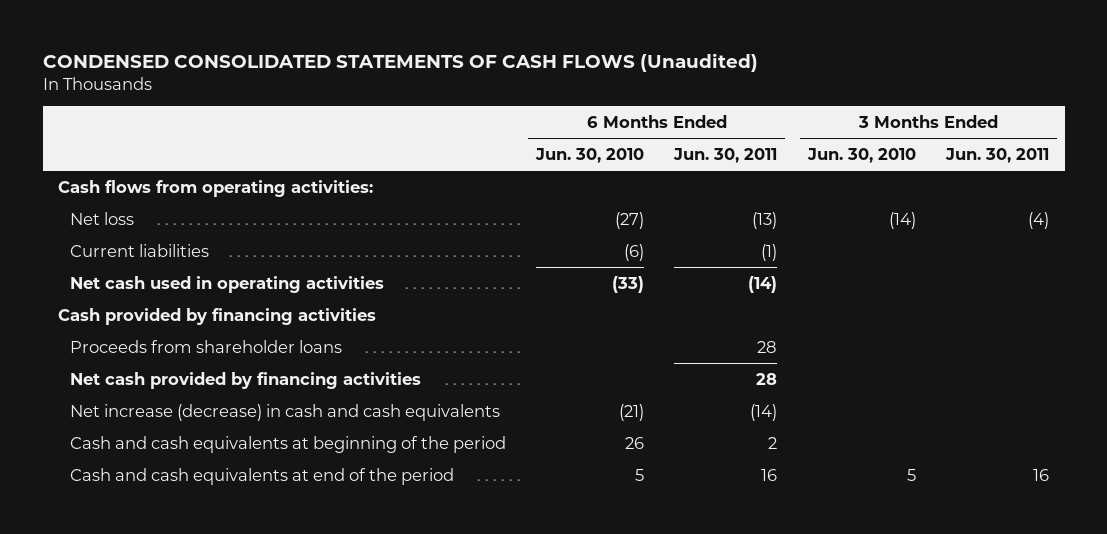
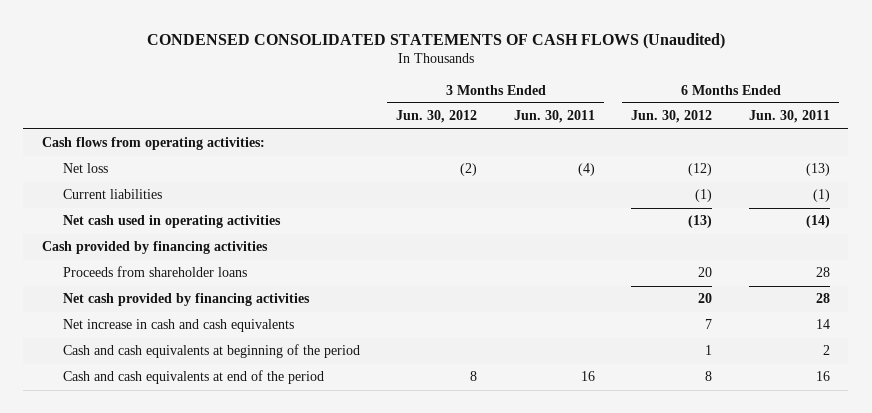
- | 6 Months Ended Jun. 30, 2010 | 6 Months Ended Jun. 30, 2011 | 3 Months Ended Jun. 30, 2010 | 3 Months Ended Jun. 30, 2011
+ | 3 Months Ended Jun. 30, 2012 | 3 Months Ended Jun. 30, 2011 | 6 Months Ended Jun. 30, 2012 | 6 Months Ended Jun. 30, 2011
- Net increase (decrease) in cash and cash equivalents | (21) | (14) | |
+ Net increase in cash and cash equivalents | | | 7 | 14

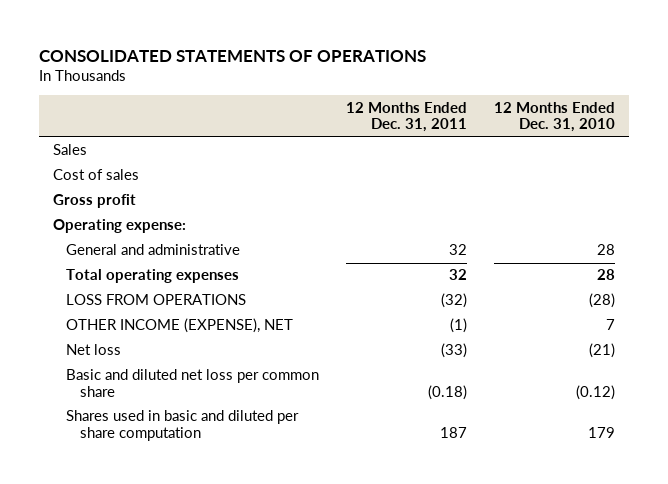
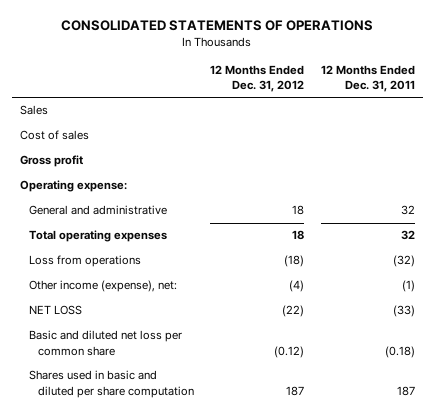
- | 12 Months Ended Dec. 31, 2011 | 12 Months Ended Dec. 31, 2010
+ | 12 Months Ended Dec. 31, 2012 | 12 Months Ended Dec. 31, 2011
- LOSS FROM OPERATIONS | (32) | (28)
- OTHER INCOME (EXPENSE), NET | (1) | 7
- Net loss | (33) | (21)
+ Loss from operations | (18) | (32)
+ Other income (expense), net: | (4) | (1)
+ NET LOSS | (22) | (33)

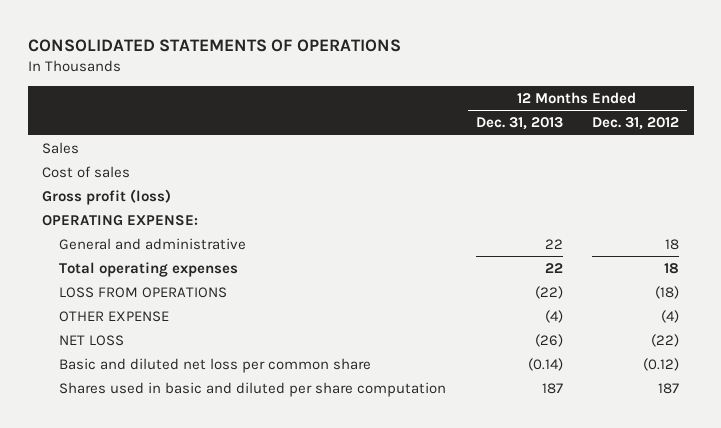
- | 12 Months Ended Dec. 31, 2012 | 12 Months Ended Dec. 31, 2011
+ | 12 Months Ended Dec. 31, 2013 | 12 Months Ended Dec. 31, 2012
- Gross profit
- Operating expense:
+ Gross profit (loss)
+ OPERATING EXPENSE:
- Loss from operations | (18) | (32)
- Other income (expense), net: | (4) | (1)
+ LOSS FROM OPERATIONS | (22) | (18)
+ OTHER EXPENSE | (4) | (4)

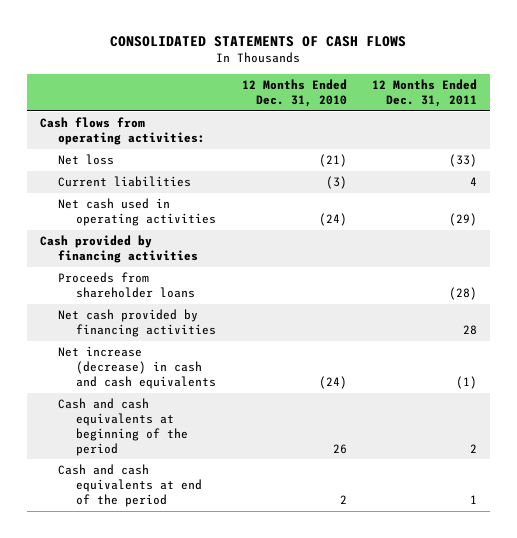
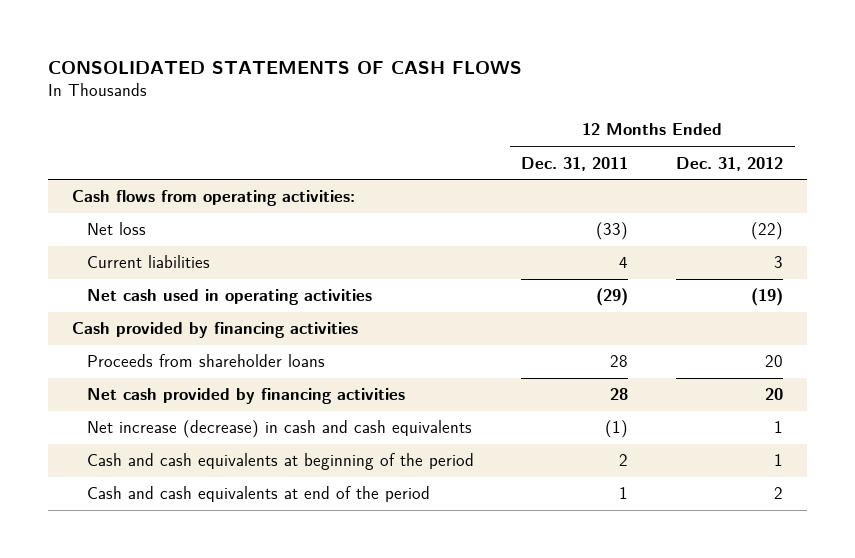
- | 12 Months Ended Dec. 31, 2010 | 12 Months Ended Dec. 31, 2011
+ | 12 Months Ended Dec. 31, 2011 | 12 Months Ended Dec. 31, 2012
- Proceeds from shareholder loans | | (28)
+ Proceeds from shareholder loans | 28 | 20

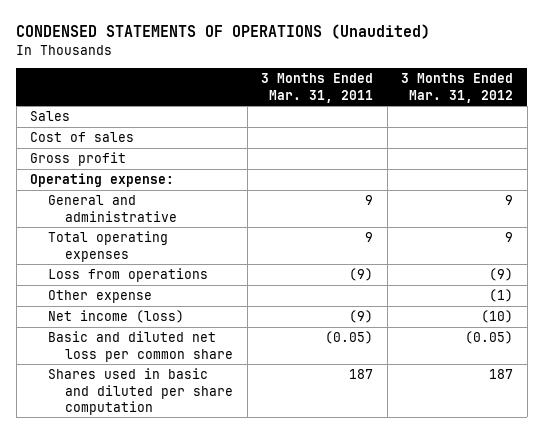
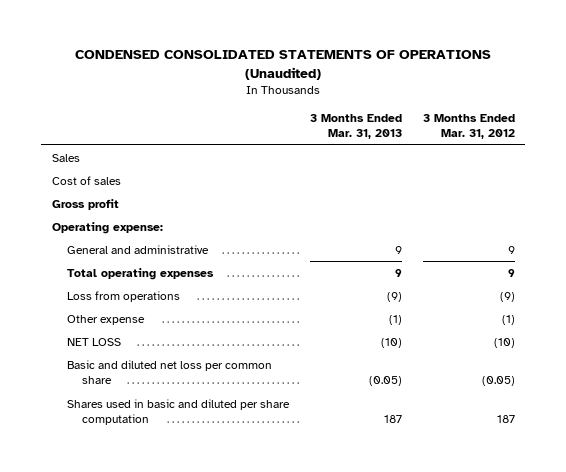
- CONDENSED STATEMENTS OF OPERATIONS (Unaudited)
+ CONDENSED CONSOLIDATED STATEMENTS OF OPERATIONS (Unaudited)
- | 3 Months Ended Mar. 31, 2011 | 3 Months Ended Mar. 31, 2012
+ | 3 Months Ended Mar. 31, 2013 | 3 Months Ended Mar. 31, 2012
- Net income (loss) | (9) | (10)
+ NET LOSS | (10) | (10)

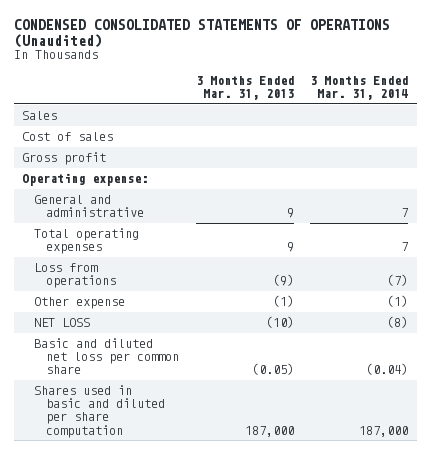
- | 3 Months Ended Mar. 31, 2013 | 3 Months Ended Mar. 31, 2012
+ | 3 Months Ended Mar. 31, 2013 | 3 Months Ended Mar. 31, 2014
- Shares used in basic and diluted per share computation | 187 | 187
+ Shares used in basic and diluted per share computation | 187,000 | 187,000

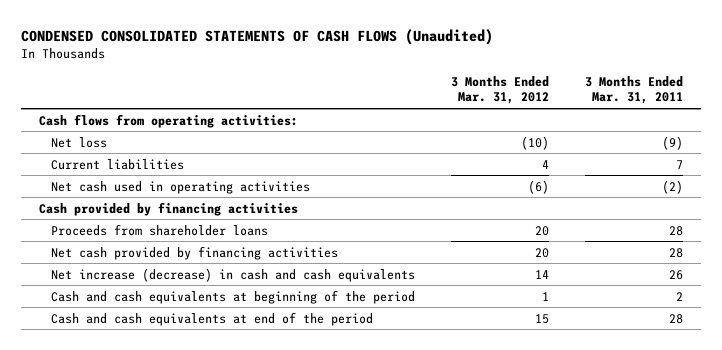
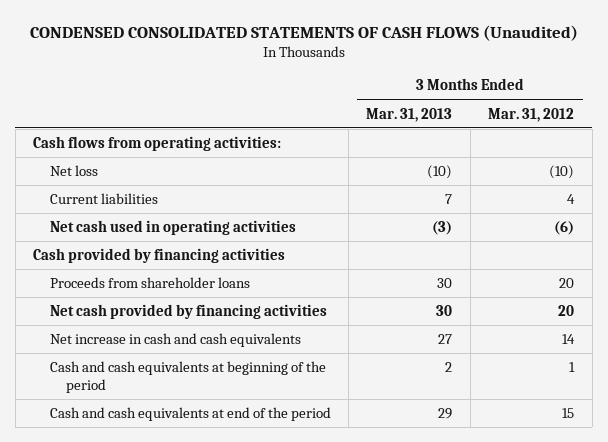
- | 3 Months Ended Mar. 31, 2012 | 3 Months Ended Mar. 31, 2011
+ | 3 Months Ended Mar. 31, 2013 | 3 Months Ended Mar. 31, 2012
- Net increase (decrease) in cash and cash equivalents | 14 | 26
+ Net increase in cash and cash equivalents | 27 | 14

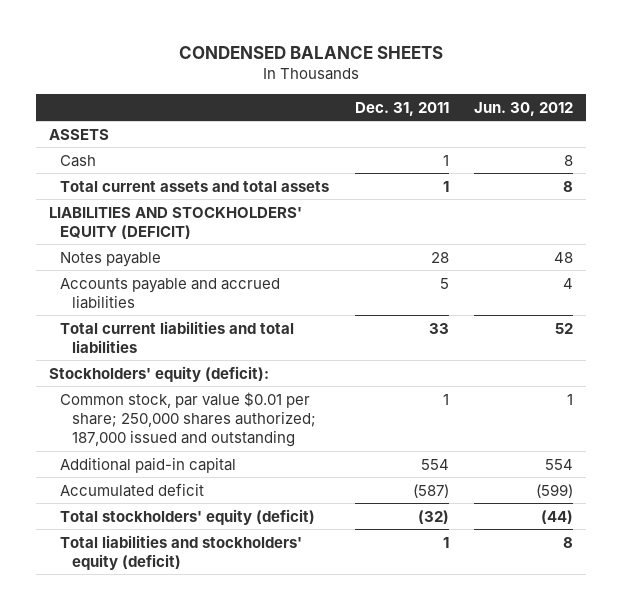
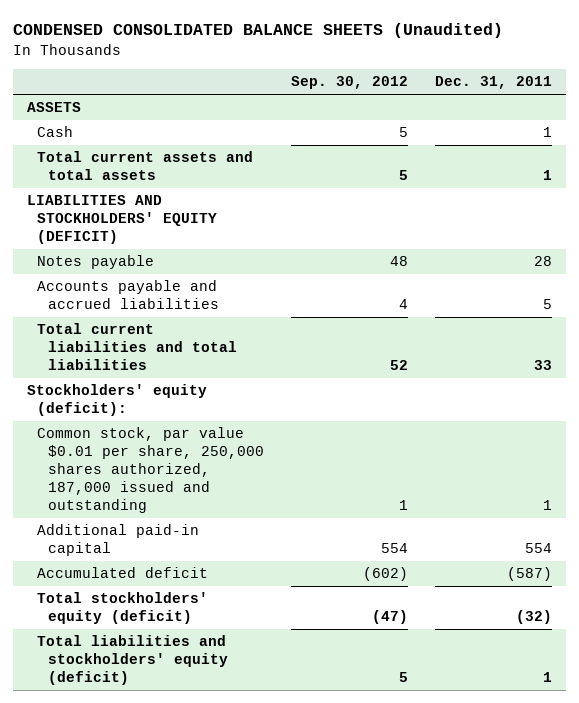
- CONDENSED BALANCE SHEETS
+ CONDENSED CONSOLIDATED BALANCE SHEETS (Unaudited)
- | Dec. 31, 2011 | Jun. 30, 2012
+ | Sep. 30, 2012 | Dec. 31, 2011
- Common stock, par value $0.01 per share; 250,000 shares authorized; 187,000 issued and outstanding | 1 | 1
+ Common stock, par value $0.01 per share, 250,000 shares authorized, 187,000 issued and outstanding | 1 | 1

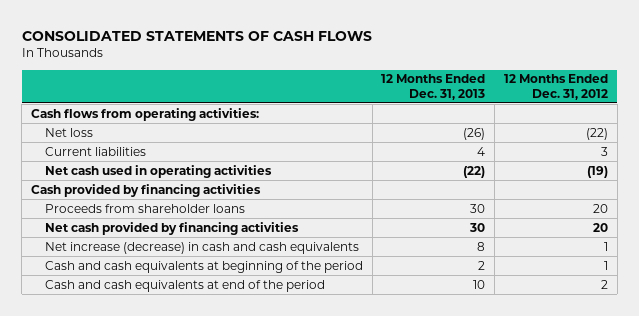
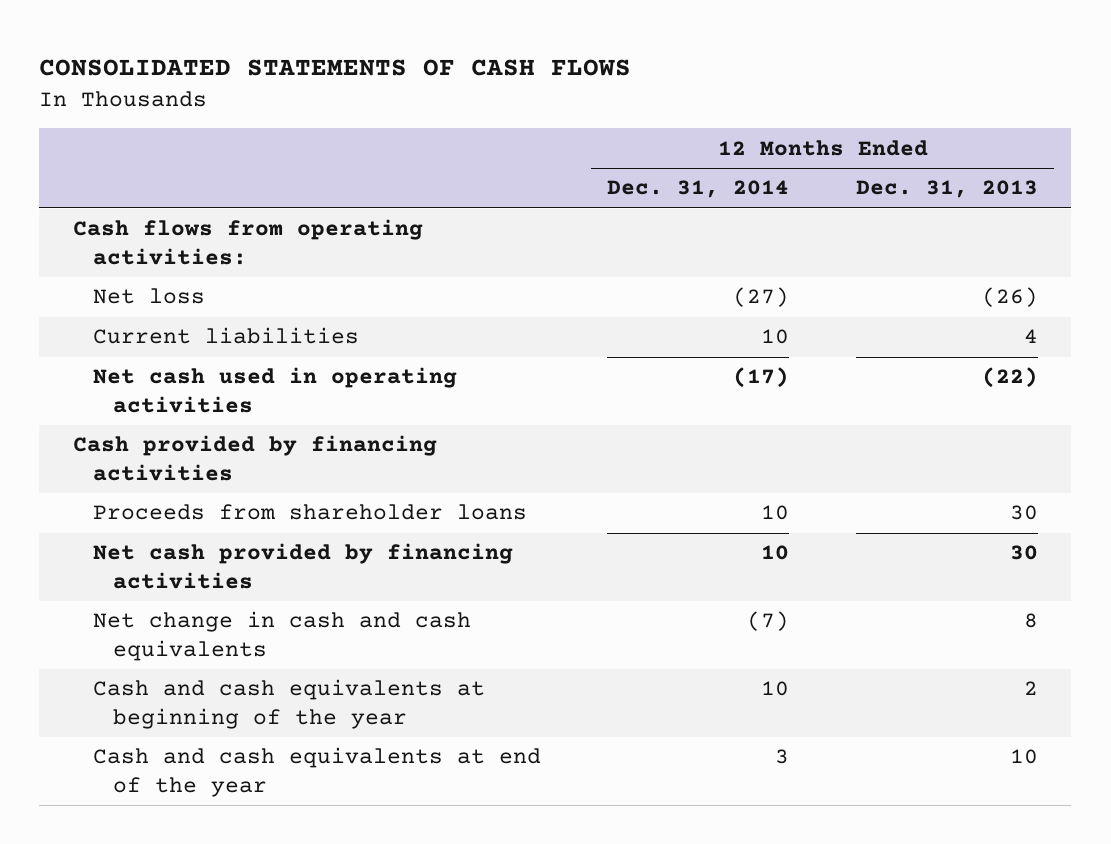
- | 12 Months Ended Dec. 31, 2013 | 12 Months Ended Dec. 31, 2012
+ | 12 Months Ended Dec. 31, 2014 | 12 Months Ended Dec. 31, 2013
- Net increase (decrease) in cash and cash equivalents | 8 | 1
- Cash and cash equivalents at beginning of the period | 2 | 1
- Cash and cash equivalents at end of the period | 10 | 2
+ Net change in cash and cash equivalents | (7) | 8
+ Cash and cash equivalents at beginning of the year | 10 | 2
+ Cash and cash equivalents at end of the year | 3 | 10

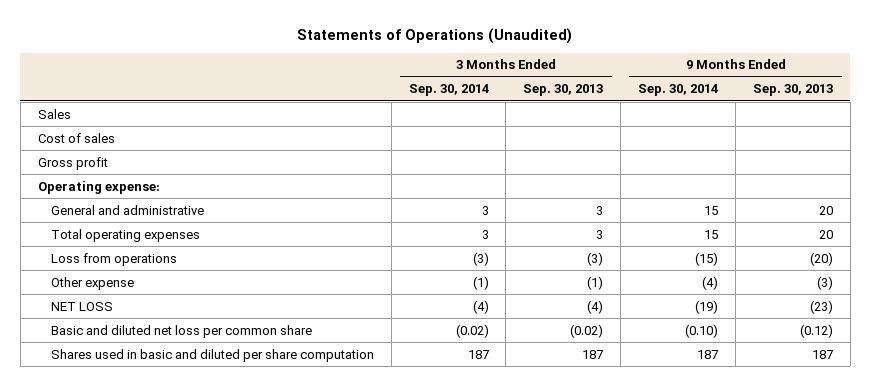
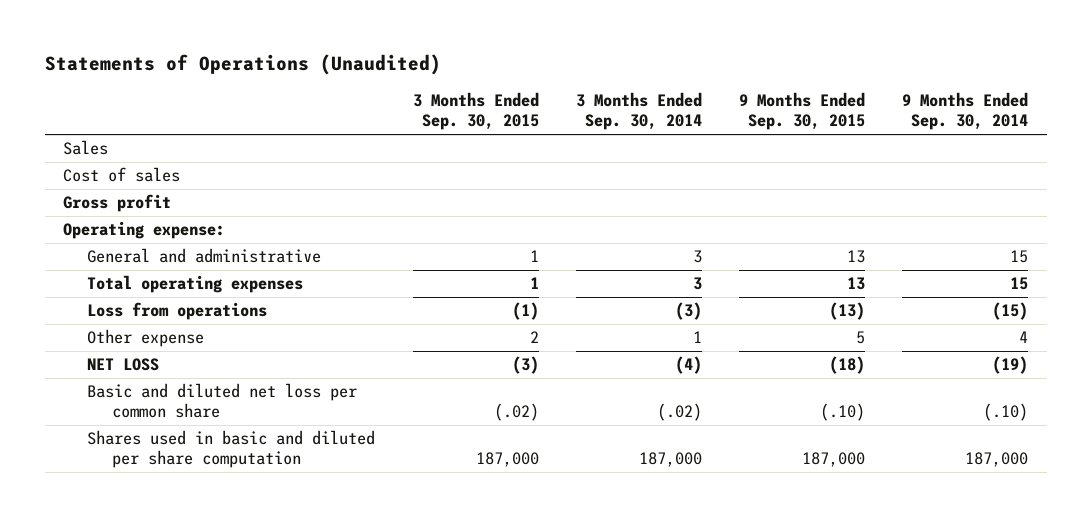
- | 3 Months Ended Sep. 30, 2014 | 3 Months Ended Sep. 30, 2013 | 9 Months Ended Sep. 30, 2014 | 9 Months Ended Sep. 30, 2013
+ | 3 Months Ended Sep. 30, 2015 | 3 Months Ended Sep. 30, 2014 | 9 Months Ended Sep. 30, 2015 | 9 Months Ended Sep. 30, 2014
- Other expense | (1) | (1) | (4) | (3)
+ Other expense | 2 | 1 | 5 | 4
- Basic and diluted net loss per common share | (0.02) | (0.02) | (0.10) | (0.12)
- Shares used in basic and diluted per share computation | 187 | 187 | 187 | 187
+ Basic and diluted net loss per common share | (.02) | (.02) | (.10) | (.10)
+ Shares used in basic and diluted per share computation | 187,000 | 187,000 | 187,000 | 187,000

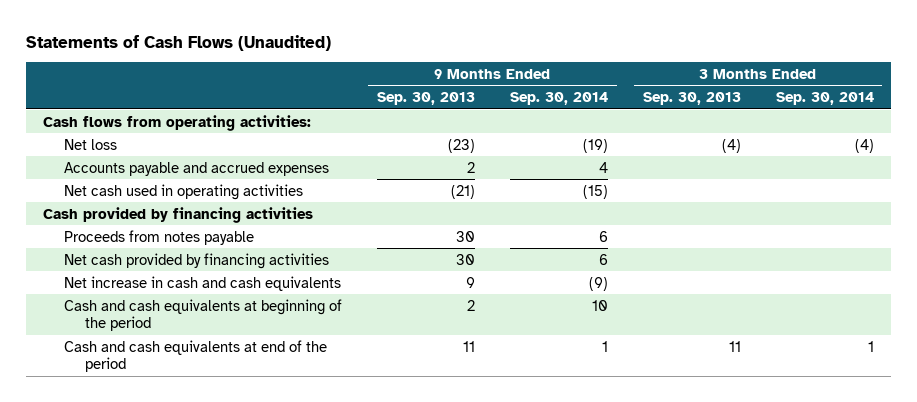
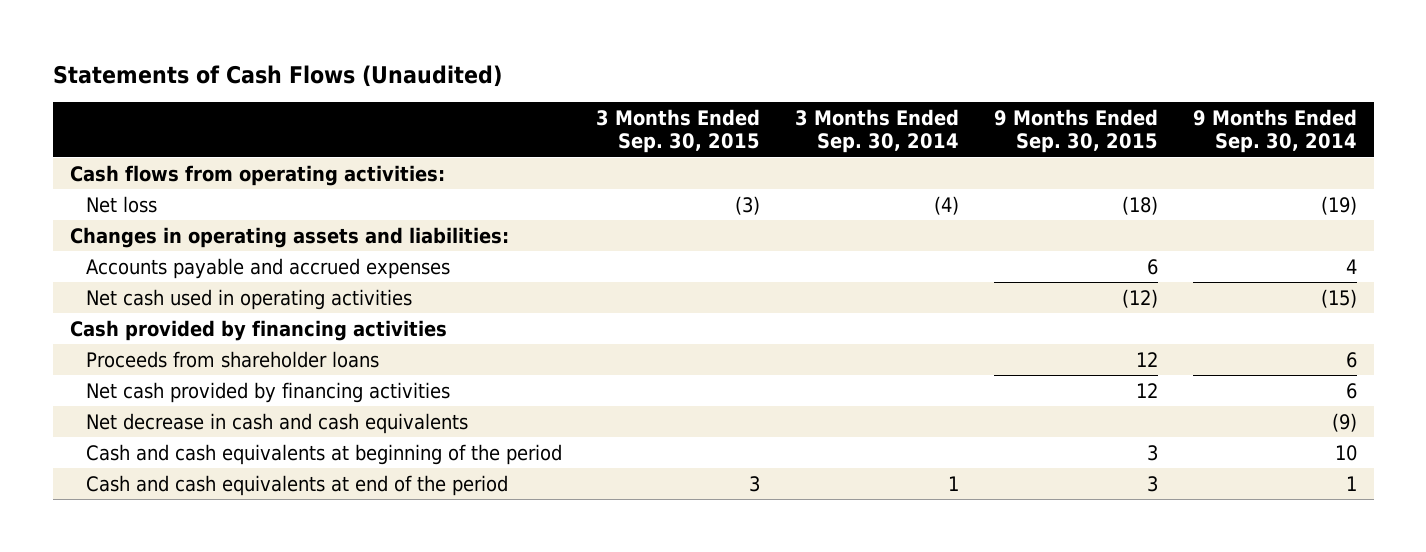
- | 9 Months Ended Sep. 30, 2013 | 9 Months Ended Sep. 30, 2014 | 3 Months Ended Sep. 30, 2013 | 3 Months Ended Sep. 30, 2014
+ | 3 Months Ended Sep. 30, 2015 | 3 Months Ended Sep. 30, 2014 | 9 Months Ended Sep. 30, 2015 | 9 Months Ended Sep. 30, 2014
+ Changes in operating assets and liabilities:
- Proceeds from notes payable | 30 | 6 | |
+ Proceeds from shareholder loans | | | 12 | 6
- Net increase in cash and cash equivalents | 9 | (9) | |
+ Net decrease in cash and cash equivalents | | | | (9)

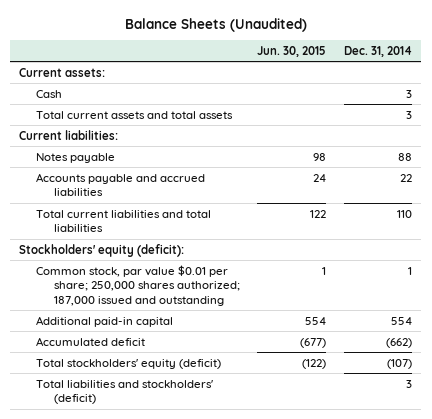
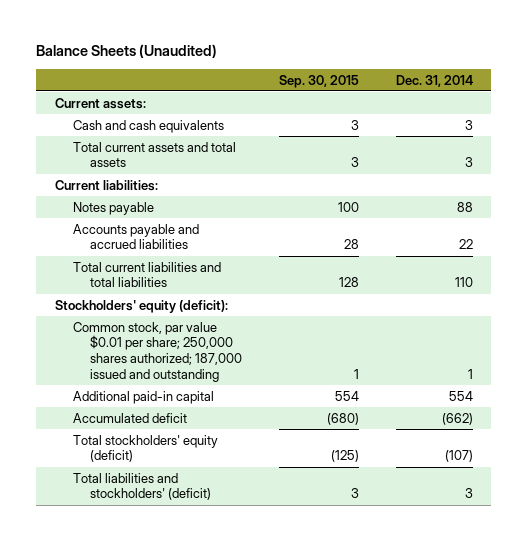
- | Jun. 30, 2015 | Dec. 31, 2014
+ | Sep. 30, 2015 | Dec. 31, 2014
- Cash | | 3
+ Cash and cash equivalents | 3 | 3

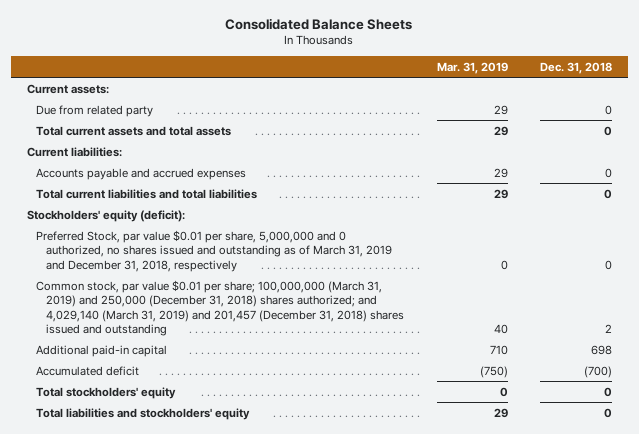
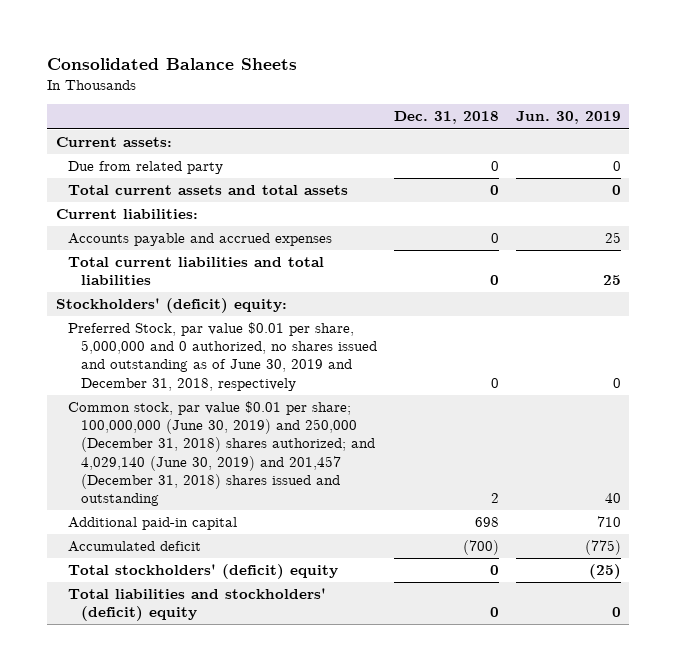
- | Mar. 31, 2019 | Dec. 31, 2018
+ | Dec. 31, 2018 | Jun. 30, 2019
- Stockholders' equity (deficit):
- Preferred Stock, par value $0.01 per share, 5,000,000 and 0 authorized, no shares issued and outstanding as of March 31, 2019 and December 31, 2018, respectively | 0 | 0
- Common stock, par value $0.01 per share; 100,000,000 (March 31, 2019) and 250,000 (December 31, 2018) shares authorized; and 4,029,140 (March 31, 2019) and 201,457 (December 31, 2018) shares issued and outstanding | 40 | 2
+ Stockholders' (deficit) equity:
+ Preferred Stock, par value $0.01 per share, 5,000,000 and 0 authorized, no shares issued and outstanding as of June 30, 2019 and December 31, 2018, respectively | 0 | 0
+ Common stock, par value $0.01 per share; 100,000,000 (June 30, 2019) and 250,000 (December 31, 2018) shares authorized; and 4,029,140 (June 30, 2019) and 201,457 (December 31, 2018) shares issued and outstanding | 2 | 40
- Total stockholders' equity | 0 | 0
- Total liabilities and stockholders' equity | 29 | 0
+ Total stockholders' (deficit) equity | 0 | (25)
+ Total liabilities and stockholders' (deficit) equity | 0 | 0

